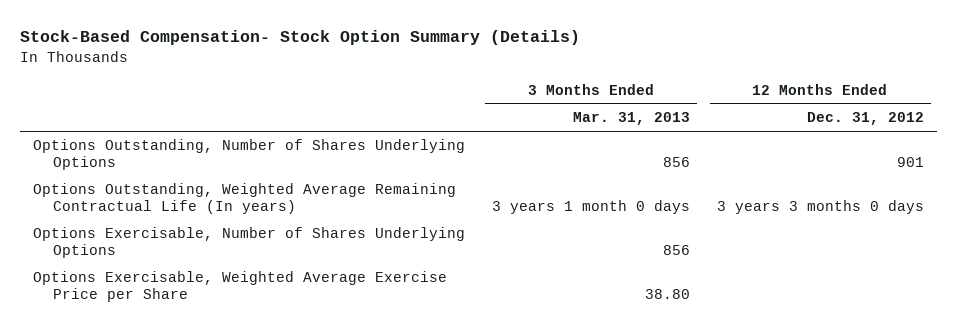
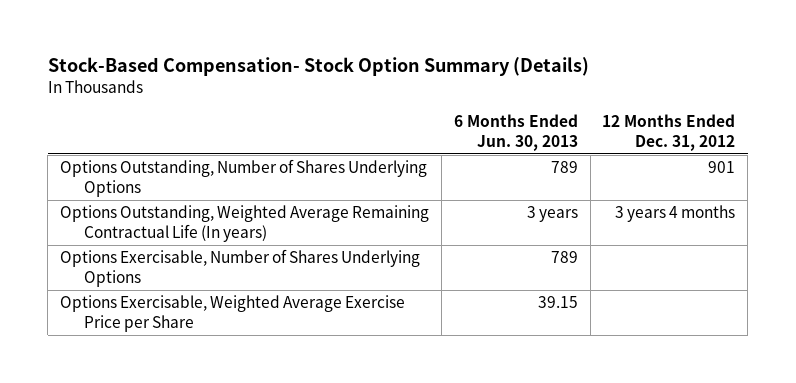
- | 3 Months Ended Mar. 31, 2013 | 12 Months Ended Dec. 31, 2012
+ | 6 Months Ended Jun. 30, 2013 | 12 Months Ended Dec. 31, 2012
- Options Outstanding, Weighted Average Remaining Contractual Life (In years) | 3 years 1 month 0 days | 3 years 3 months 0 days
+ Options Outstanding, Weighted Average Remaining Contractual Life (In years) | 3 years | 3 years 4 months

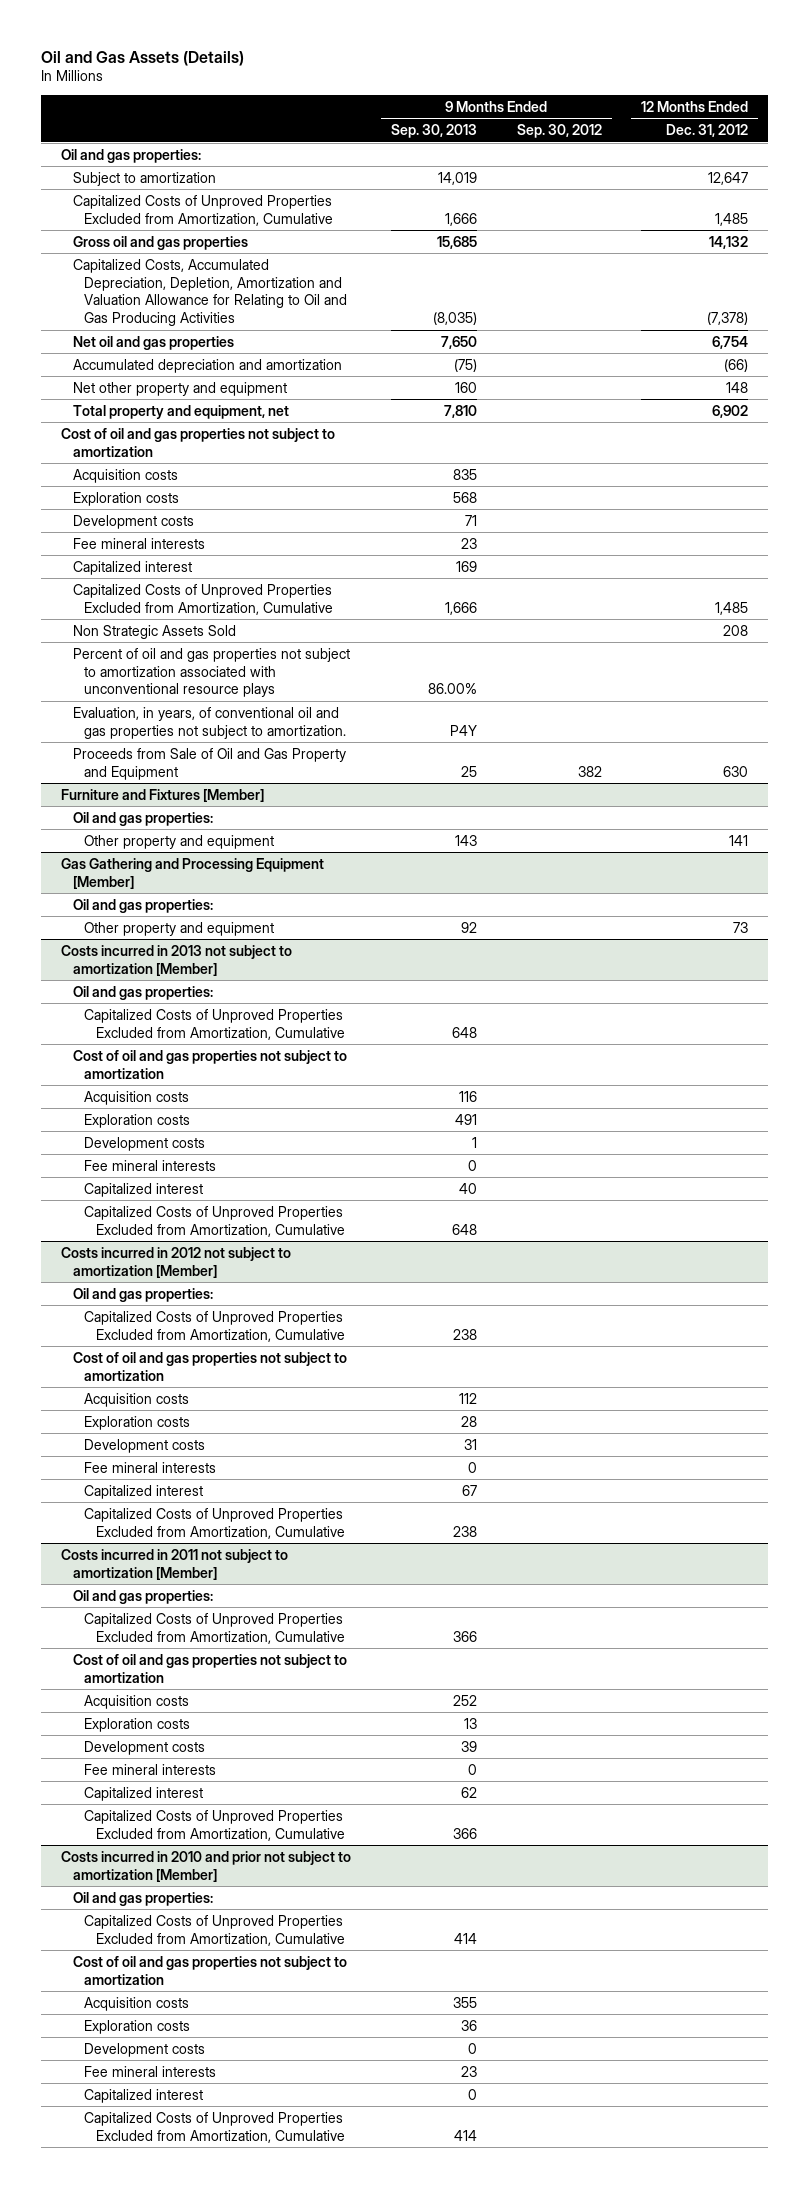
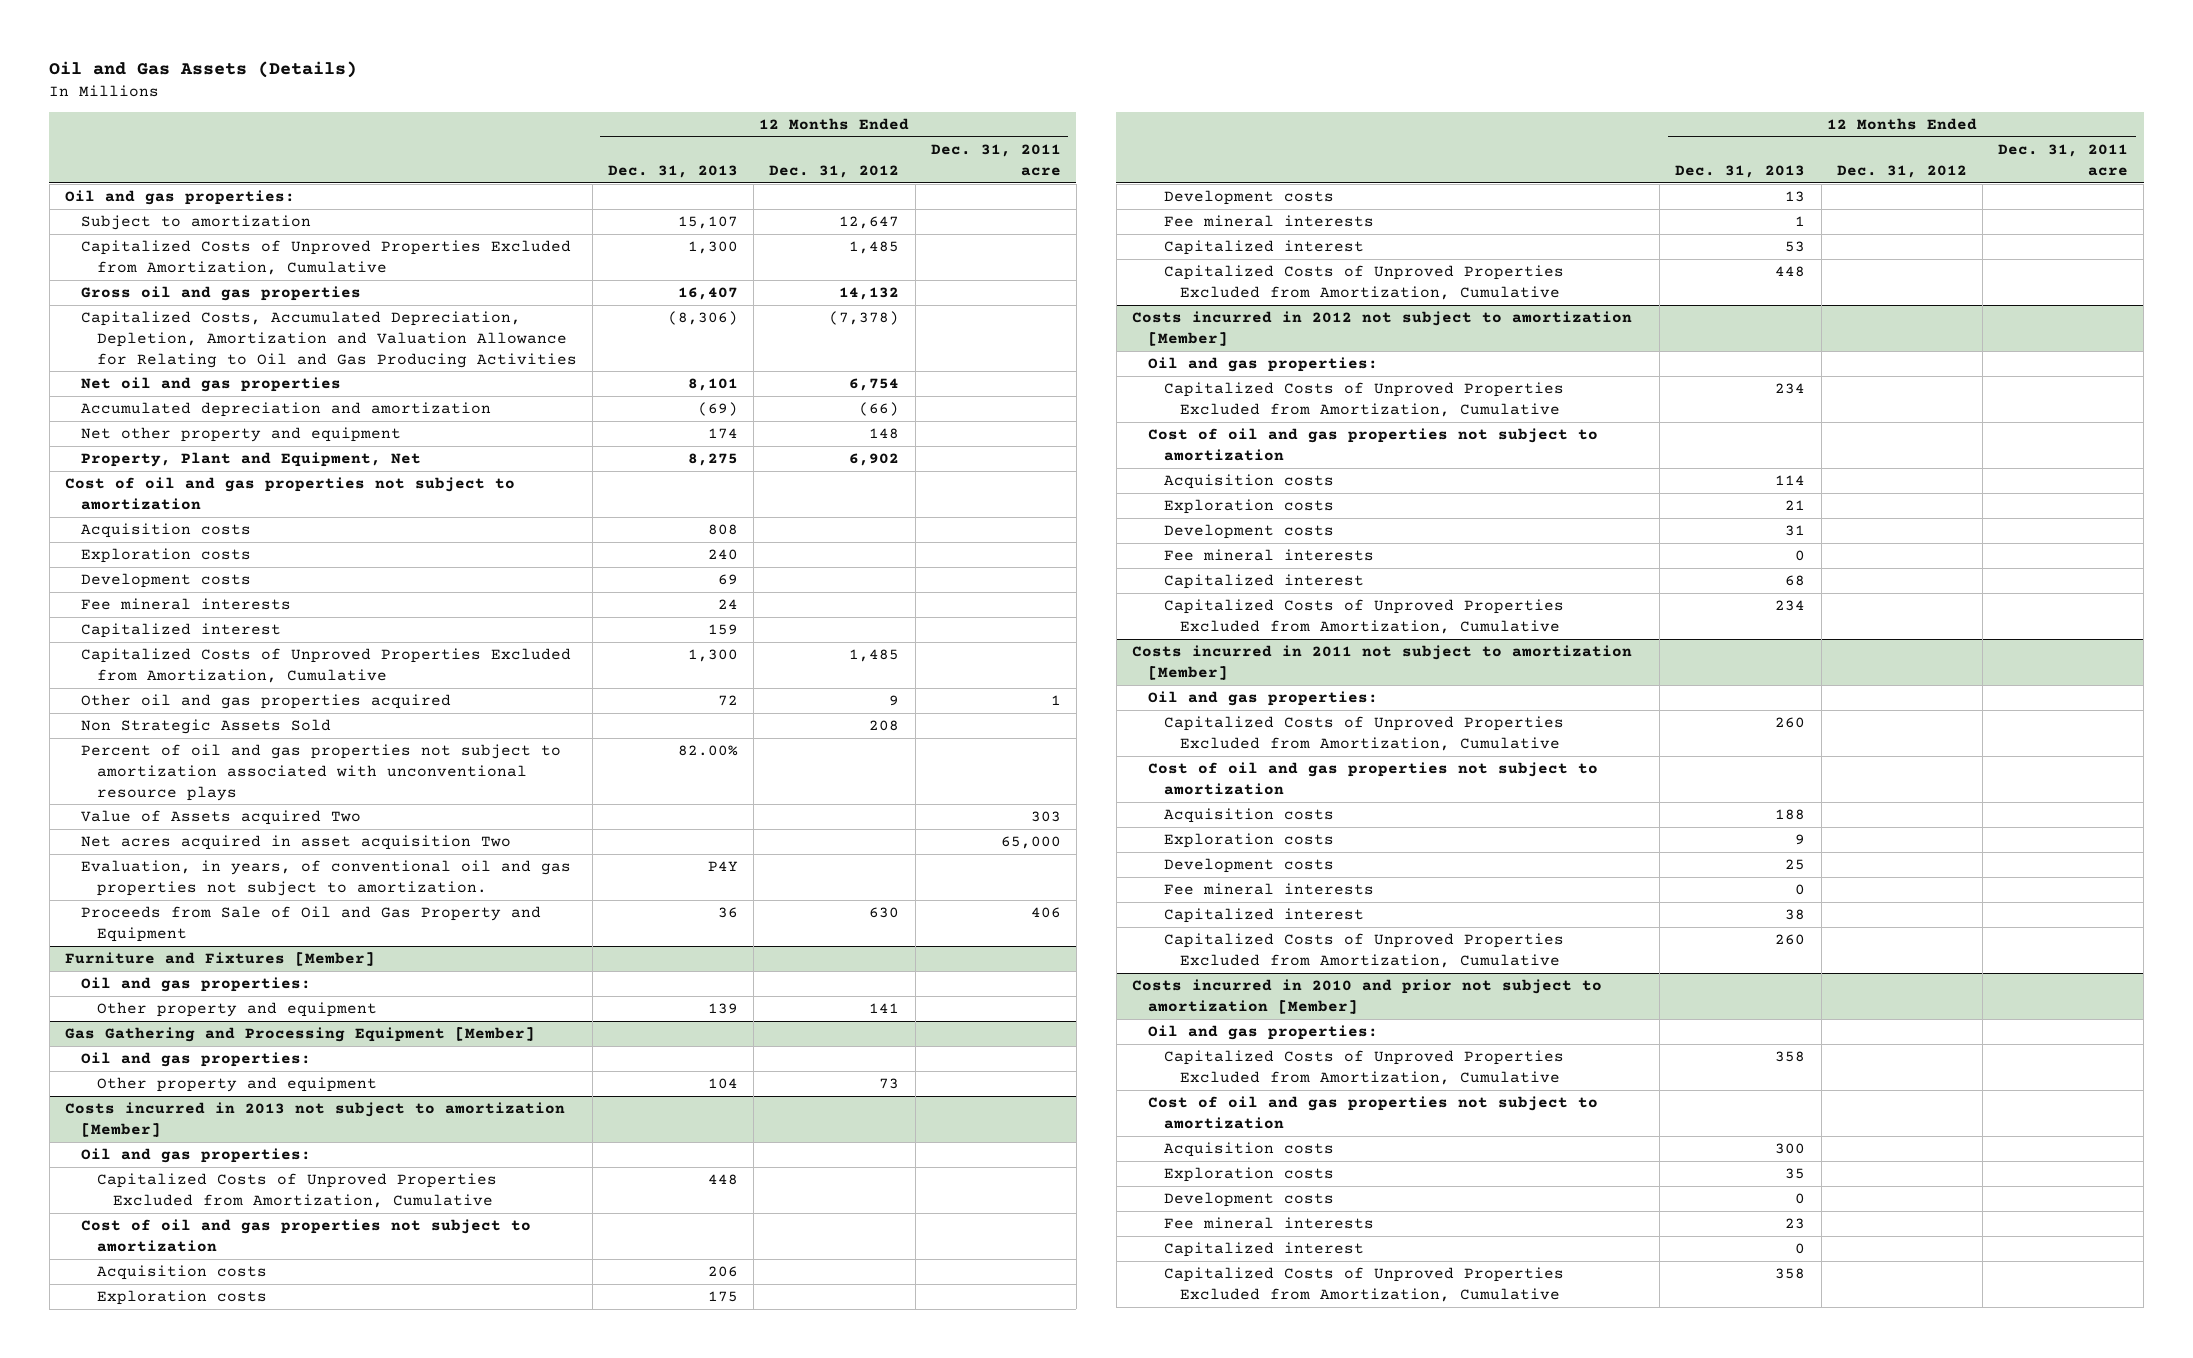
- | 9 Months Ended Sep. 30, 2013 | 9 Months Ended Sep. 30, 2012 | 12 Months Ended Dec. 31, 2012
+ | 12 Months Ended Dec. 31, 2013 | 12 Months Ended Dec. 31, 2012 | 12 Months Ended Dec. 31, 2011 acre
- Total property and equipment, net | 7,810 | | 6,902
+ Property, Plant and Equipment, Net | 8,275 | 6,902 |
+ Other oil and gas properties acquired | 72 | 9 | 1
+ Value of Assets acquired Two | | | 303
+ Net acres acquired in asset acquisition Two | | | 65,000

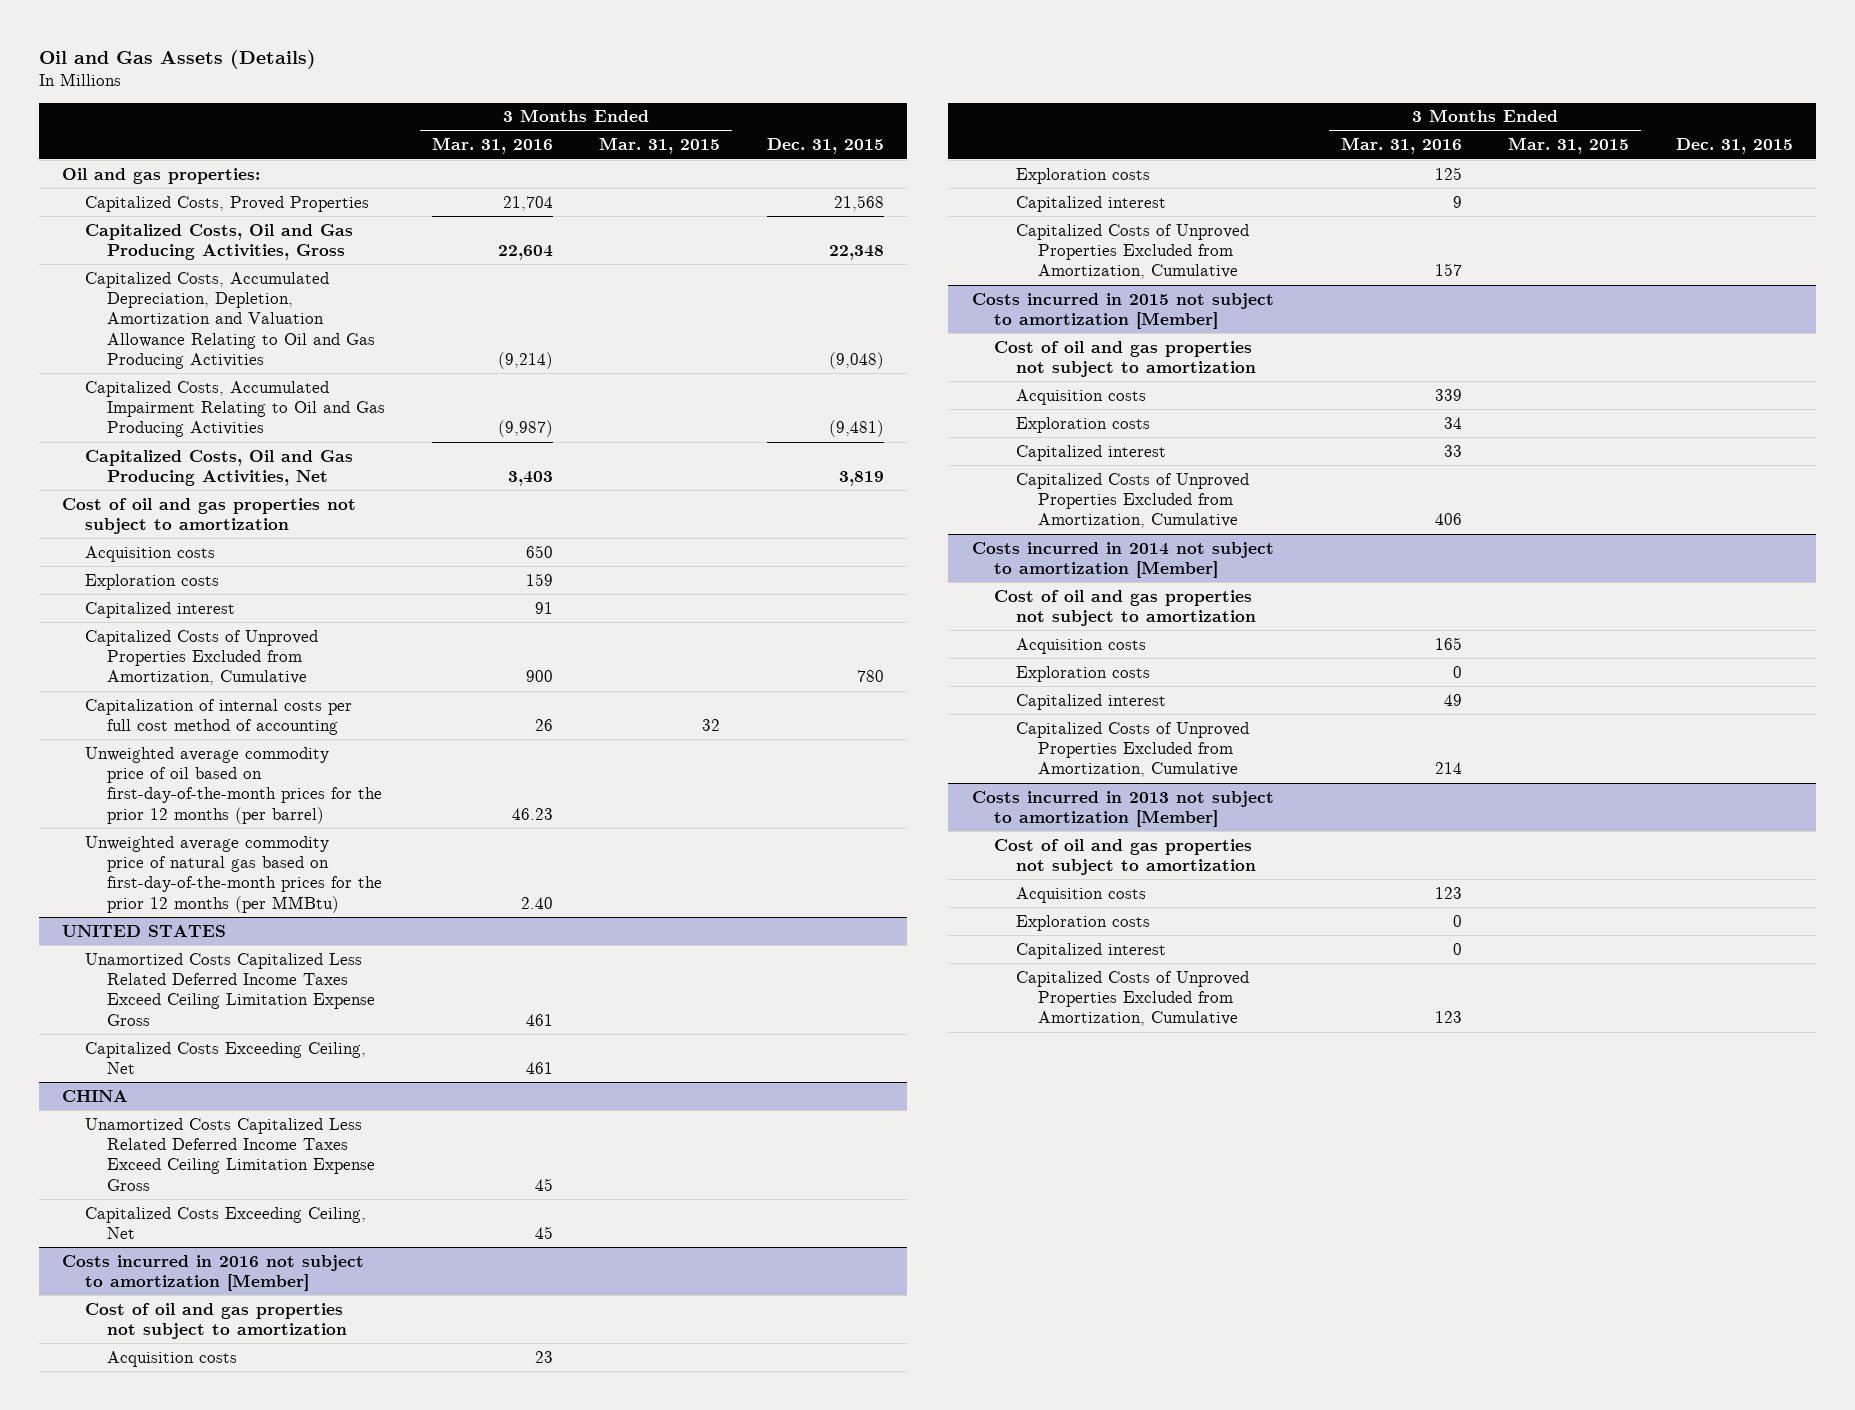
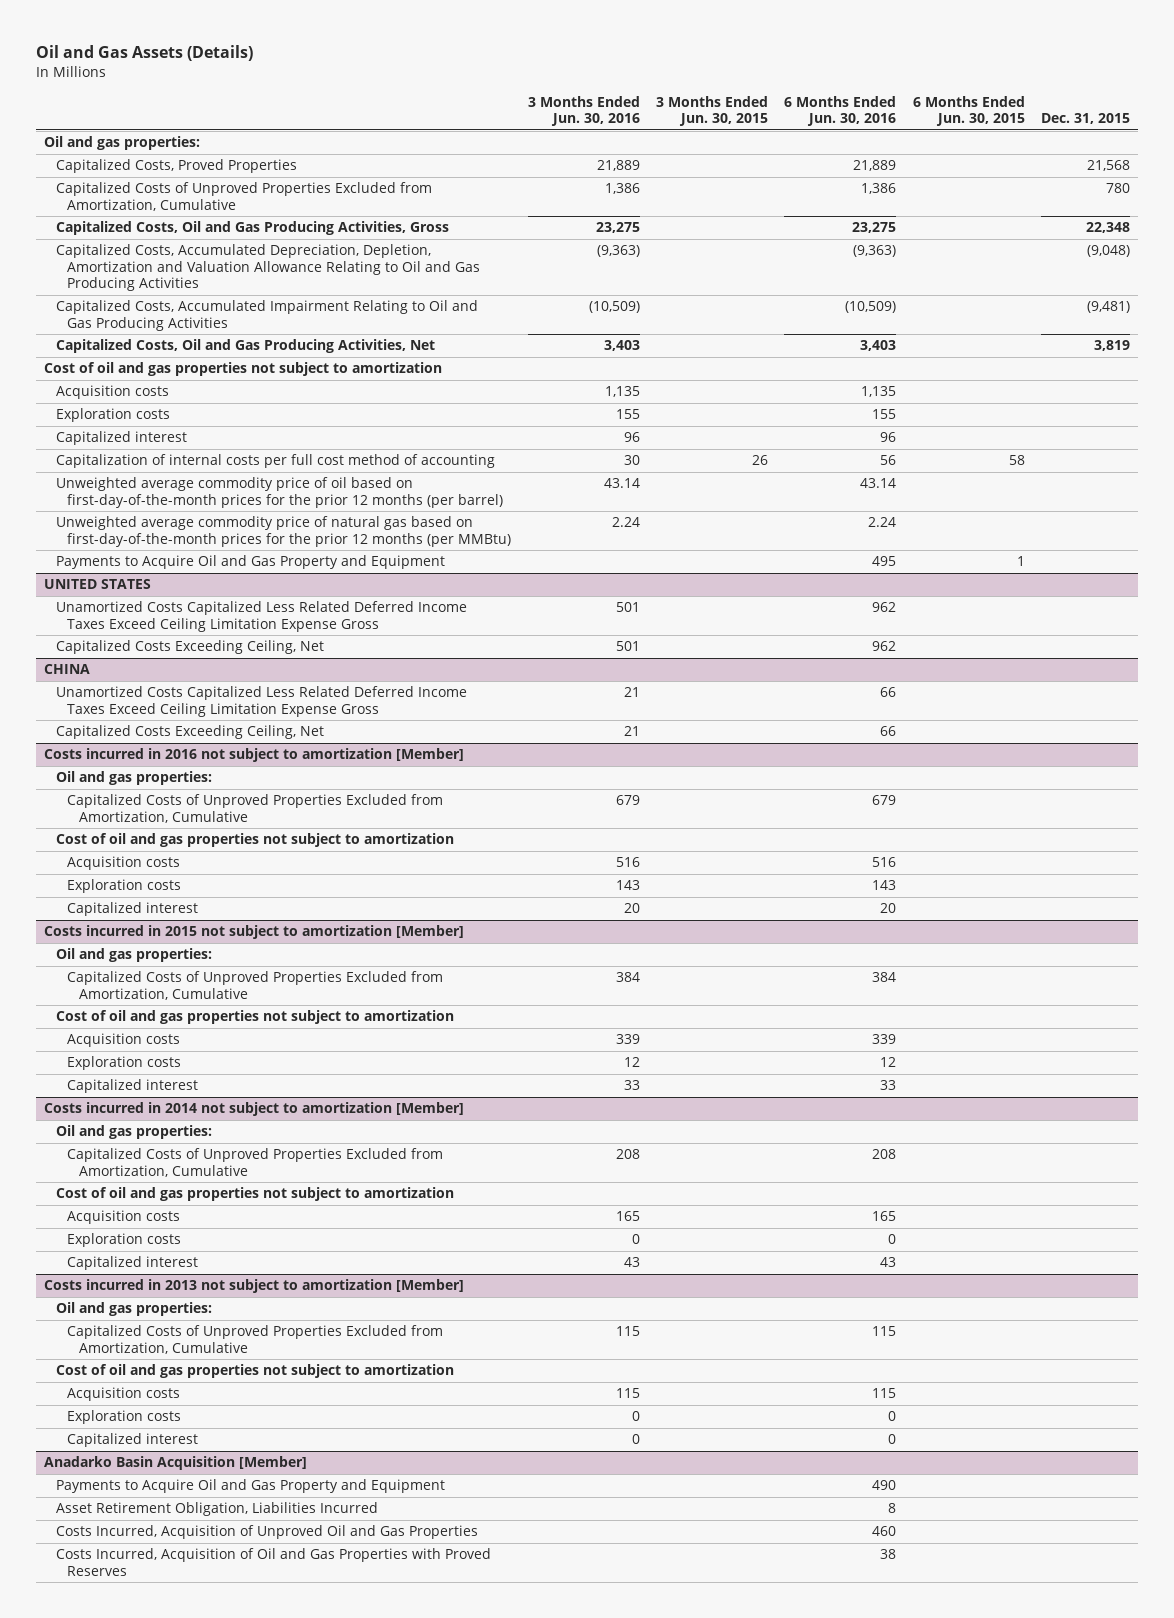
- | 3 Months Ended Mar. 31, 2016 | 3 Months Ended Mar. 31, 2015 | Dec. 31, 2015
+ | 3 Months Ended Jun. 30, 2016 | 3 Months Ended Jun. 30, 2015 | 6 Months Ended Jun. 30, 2016 | 6 Months Ended Jun. 30, 2015 | Dec. 31, 2015
moved up: Capitalized Costs of Unproved Properties Excluded from Amortization, Cumulative | 1,386 | | 1,386 | | 780
+ Payments to Acquire Oil and Gas Property and Equipment | | | 495 | 1 |
@ Costs incurred in 2016 not subject to amortization [Member]
+ Oil and gas properties:
moved up: Capitalized Costs of Unproved Properties Excluded from Amortization, Cumulative | 679 | | 679 | |
@ Costs incurred in 2015 not subject to amortization [Member]
+ Oil and gas properties:
moved up: Capitalized Costs of Unproved Properties Excluded from Amortization, Cumulative | 384 | | 384 | |
@ Costs incurred in 2014 not subject to amortization [Member]
+ Oil and gas properties:
moved up: Capitalized Costs of Unproved Properties Excluded from Amortization, Cumulative | 208 | | 208 | |
@ Costs incurred in 2013 not subject to amortization [Member]
+ Oil and gas properties:
moved up: Capitalized Costs of Unproved Properties Excluded from Amortization, Cumulative | 115 | | 115 | |
+ Anadarko Basin Acquisition [Member]
+ Payments to Acquire Oil and Gas Property and Equipment | | | 490 | |
+ Asset Retirement Obligation, Liabilities Incurred | | | 8 | |
+ Costs Incurred, Acquisition of Unproved Oil and Gas Properties | | | 460 | |
+ Costs Incurred, Acquisition of Oil and Gas Properties with Proved Reserves | | | 38 | |

